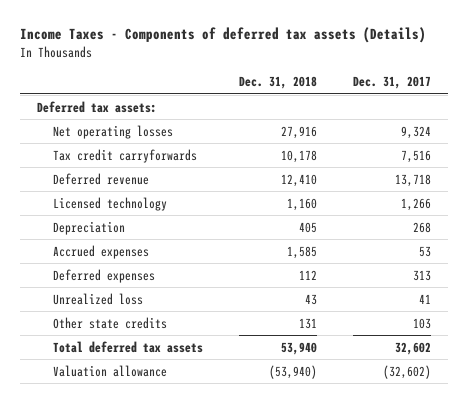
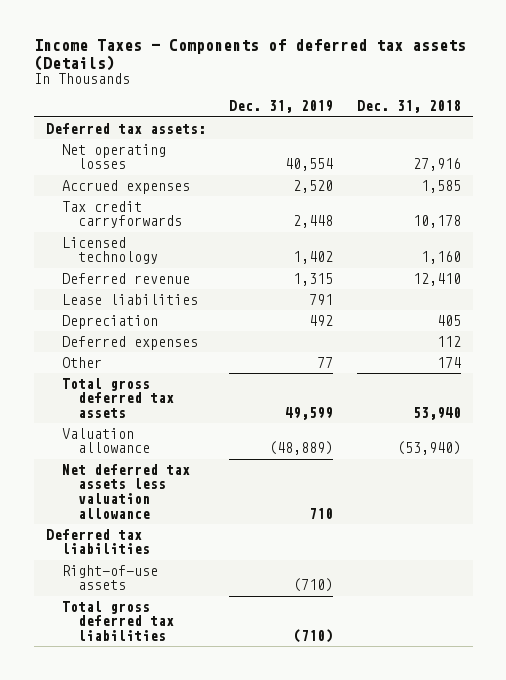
- | Dec. 31, 2018 | Dec. 31, 2017
+ | Dec. 31, 2019 | Dec. 31, 2018
moved up: Accrued expenses | 2,520 | 1,585
moved down: Deferred revenue | 1,315 | 12,410
+ Lease liabilities | 791 |
- Unrealized loss | 43 | 41
- Other state credits | 131 | 103
- Total deferred tax assets | 53,940 | 32,602
+ Other | 77 | 174
+ Total gross deferred tax assets | 49,599 | 53,940
+ Net deferred tax assets less valuation allowance | 710 |
+ Deferred tax liabilities
+ Right-of-use assets | (710) |
+ Total gross deferred tax liabilities | (710) |

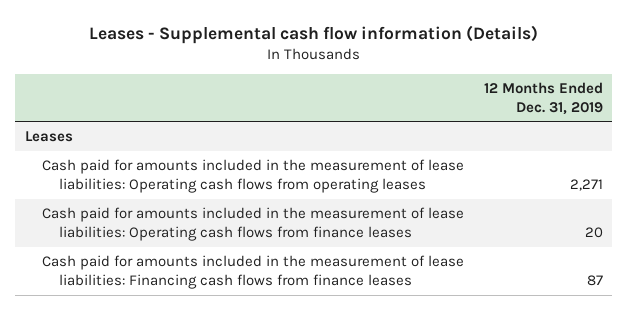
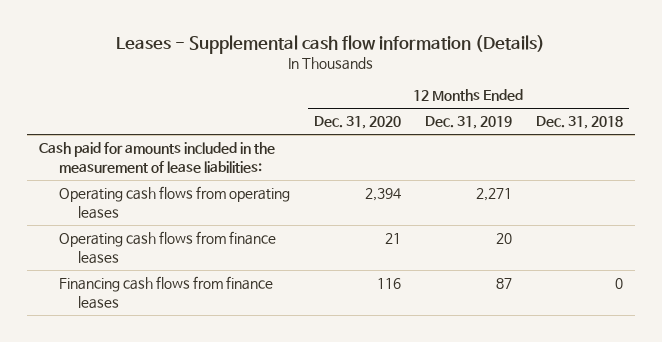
- | 12 Months Ended Dec. 31, 2019
+ | 12 Months Ended Dec. 31, 2020 | 12 Months Ended Dec. 31, 2019 | 12 Months Ended Dec. 31, 2018
- Leases
- Cash paid for amounts included in the measurement of lease liabilities: Operating cash flows from operating leases | 2,271
- Cash paid for amounts included in the measurement of lease liabilities: Operating cash flows from finance leases | 20
- Cash paid for amounts included in the measurement of lease liabilities: Financing cash flows from finance leases | 87
+ Cash paid for amounts included in the measurement of lease liabilities:
+ Operating cash flows from operating leases | 2,394 | 2,271 |
+ Operating cash flows from finance leases | 21 | 20 |
+ Financing cash flows from finance leases | 116 | 87 | 0

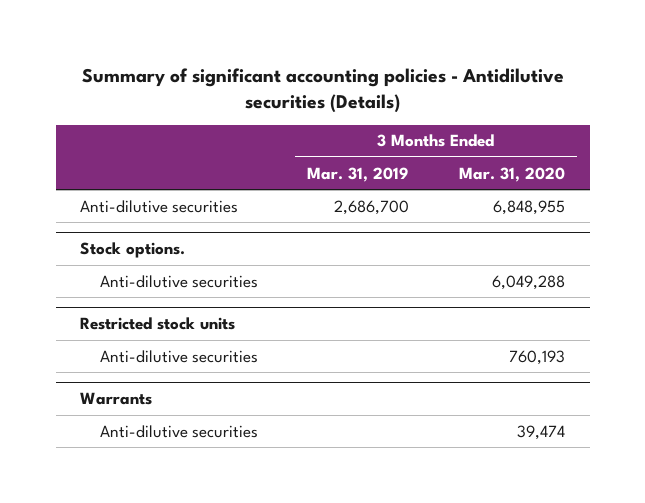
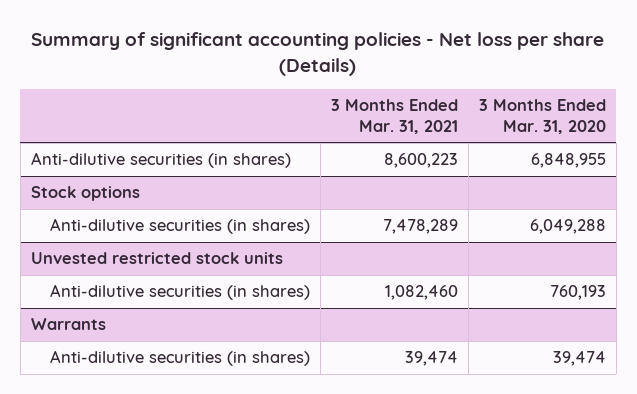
- Summary of significant accounting policies - Antidilutive securities (Details)
+ Summary of significant accounting policies - Net loss per share (Details)
- | 3 Months Ended Mar. 31, 2019 | 3 Months Ended Mar. 31, 2020
+ | 3 Months Ended Mar. 31, 2021 | 3 Months Ended Mar. 31, 2020
- Anti-dilutive securities | 2,686,700 | 6,848,955
- Stock options.
- Anti-dilutive securities | | 6,049,288
- Restricted stock units
- Anti-dilutive securities | | 760,193
+ Anti-dilutive securities (in shares) | 8,600,223 | 6,848,955
+ Stock options
+ Anti-dilutive securities (in shares) | 7,478,289 | 6,049,288
+ Unvested restricted stock units
+ Anti-dilutive securities (in shares) | 1,082,460 | 760,193
@ Warrants
- Anti-dilutive securities | | 39,474
+ Anti-dilutive securities (in shares) | 39,474 | 39,474

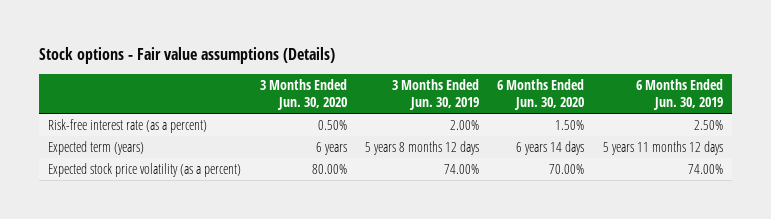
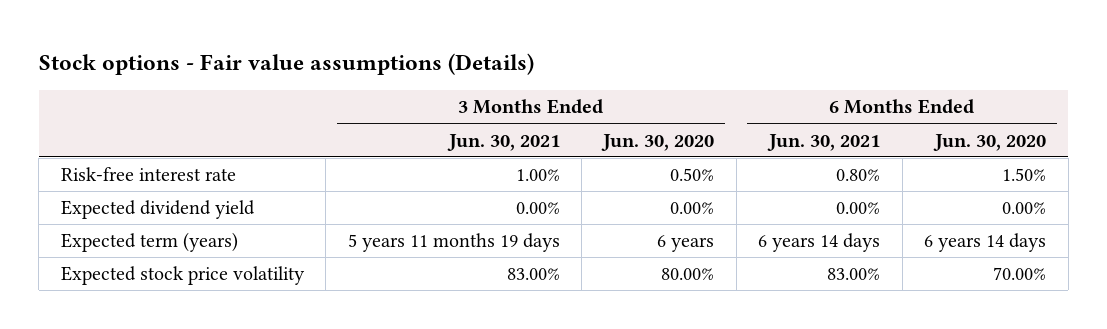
- | 3 Months Ended Jun. 30, 2020 | 3 Months Ended Jun. 30, 2019 | 6 Months Ended Jun. 30, 2020 | 6 Months Ended Jun. 30, 2019
+ | 3 Months Ended Jun. 30, 2021 | 3 Months Ended Jun. 30, 2020 | 6 Months Ended Jun. 30, 2021 | 6 Months Ended Jun. 30, 2020
- Risk-free interest rate (as a percent) | 0.50% | 2.00% | 1.50% | 2.50%
+ Risk-free interest rate | 1.00% | 0.50% | 0.80% | 1.50%
+ Expected dividend yield | 0.00% | 0.00% | 0.00% | 0.00%
- Expected stock price volatility (as a percent) | 80.00% | 74.00% | 70.00% | 74.00%
+ Expected stock price volatility | 83.00% | 80.00% | 83.00% | 70.00%

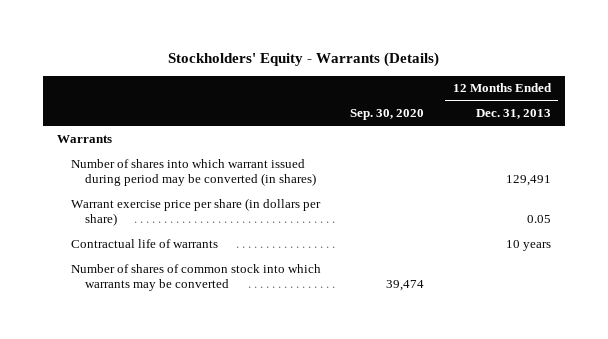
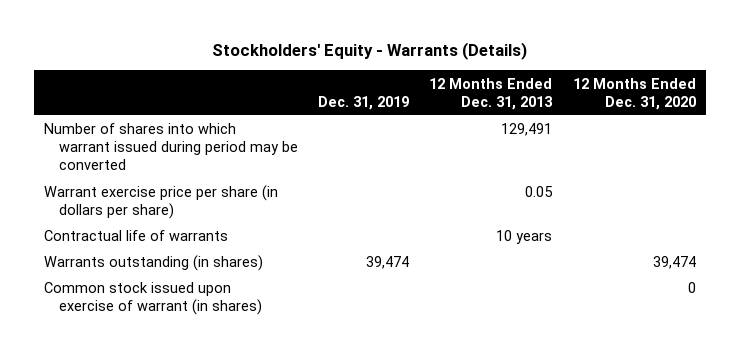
- | Sep. 30, 2020 | 12 Months Ended Dec. 31, 2013
+ | Dec. 31, 2019 | 12 Months Ended Dec. 31, 2013 | 12 Months Ended Dec. 31, 2020
- Warrants
- Number of shares into which warrant issued during period may be converted (in shares) | | 129,491
+ Number of shares into which warrant issued during period may be converted | | 129,491 |
- Number of shares of common stock into which warrants may be converted | 39,474 |
+ Warrants outstanding (in shares) | 39,474 | | 39,474
+ Common stock issued upon exercise of warrant (in shares) | | | 0

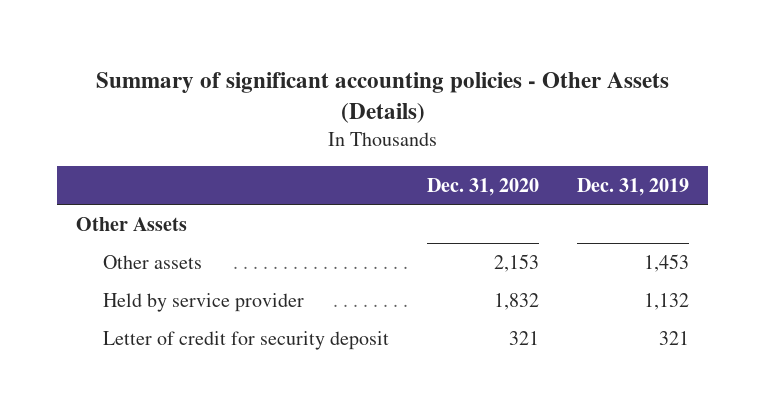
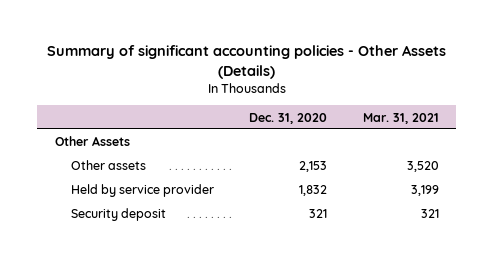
- | Dec. 31, 2020 | Dec. 31, 2019
+ | Dec. 31, 2020 | Mar. 31, 2021
- Letter of credit for security deposit | 321 | 321
+ Security deposit | 321 | 321

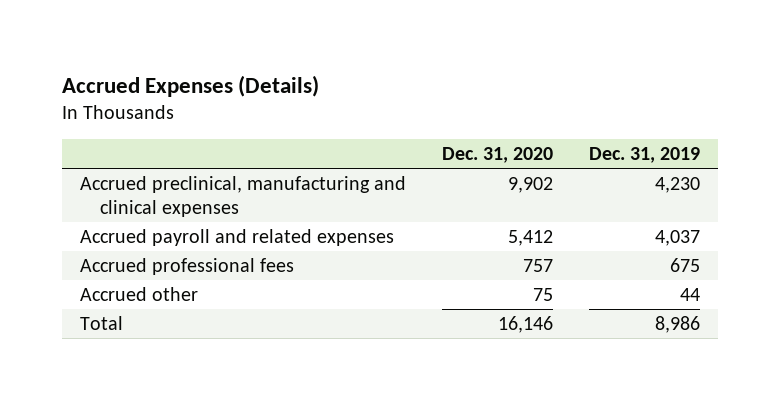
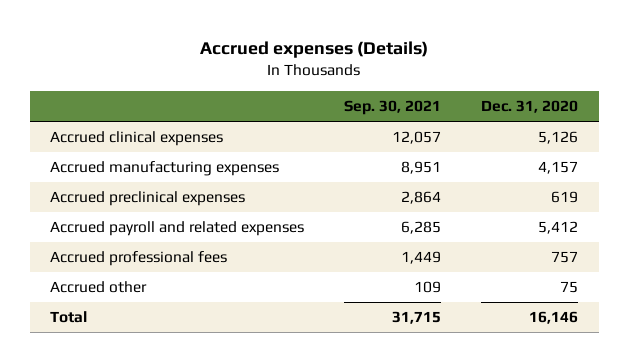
- Accrued Expenses (Details)
+ Accrued expenses (Details)
- | Dec. 31, 2020 | Dec. 31, 2019
+ | Sep. 30, 2021 | Dec. 31, 2020
- Accrued preclinical, manufacturing and clinical expenses | 9,902 | 4,230
+ Accrued clinical expenses | 12,057 | 5,126
+ Accrued manufacturing expenses | 8,951 | 4,157
+ Accrued preclinical expenses | 2,864 | 619

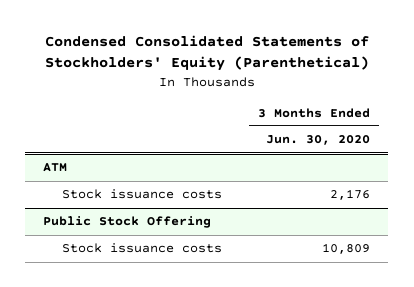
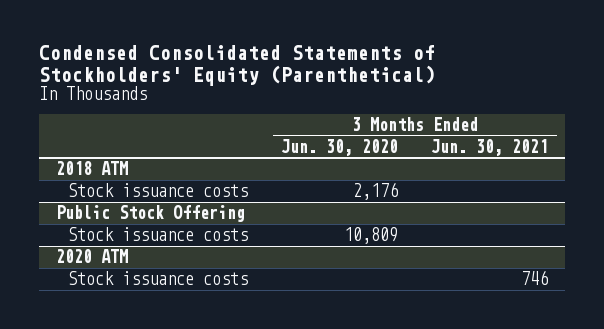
- | 3 Months Ended Jun. 30, 2020
+ | 3 Months Ended Jun. 30, 2020 | 3 Months Ended Jun. 30, 2021
- ATM
+ 2018 ATM
+ 2020 ATM
+ Stock issuance costs | | 746

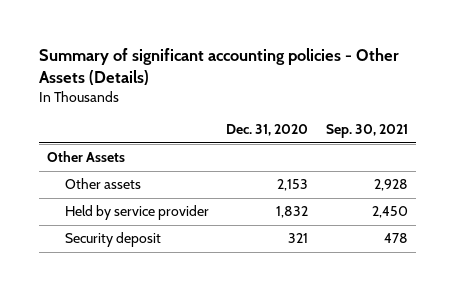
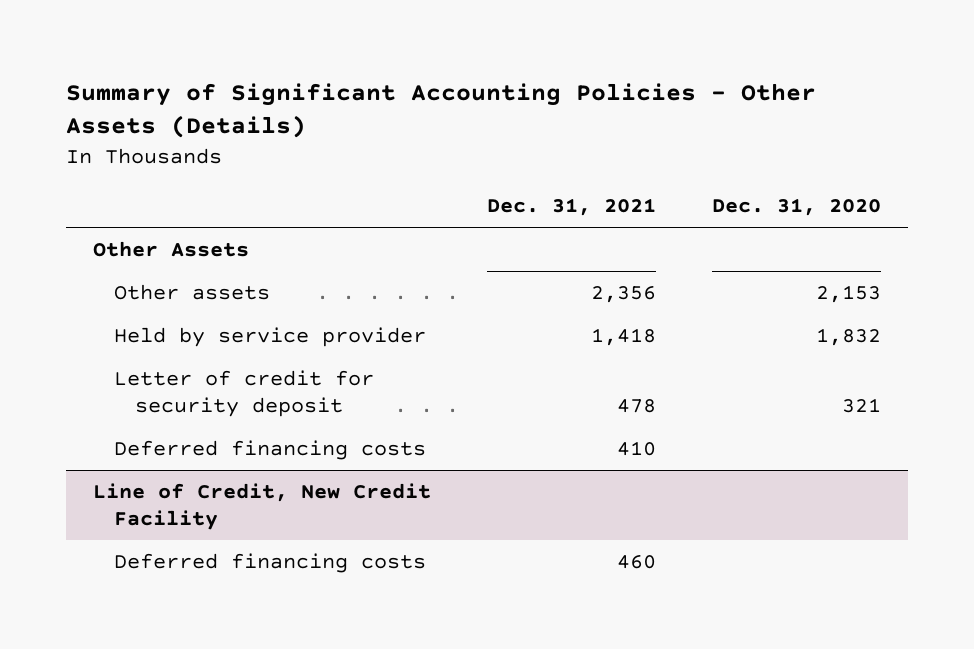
- Summary of significant accounting policies - Other Assets (Details)
+ Summary of Significant Accounting Policies - Other Assets (Details)
- | Dec. 31, 2020 | Sep. 30, 2021
+ | Dec. 31, 2021 | Dec. 31, 2020
- Security deposit | 321 | 478
+ Letter of credit for security deposit | 478 | 321
+ Deferred financing costs | 410 |
+ Line of Credit, New Credit Facility
+ Deferred financing costs | 460 |

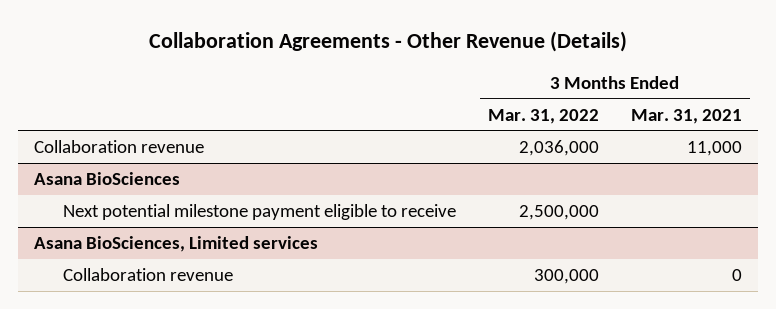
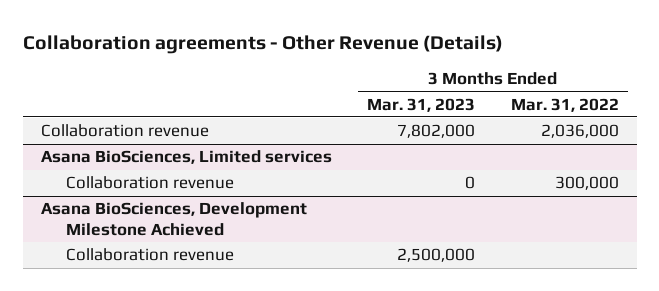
- Collaboration Agreements - Other Revenue (Details)
+ Collaboration agreements - Other Revenue (Details)
- | 3 Months Ended Mar. 31, 2022 | 3 Months Ended Mar. 31, 2021
+ | 3 Months Ended Mar. 31, 2023 | 3 Months Ended Mar. 31, 2022
- Asana BioSciences
- Next potential milestone payment eligible to receive | 2,500,000 |
+ Asana BioSciences, Development Milestone Achieved
+ Collaboration revenue | 2,500,000 |

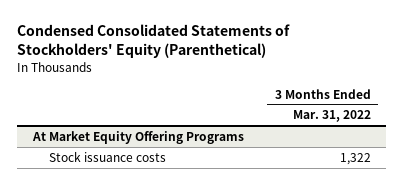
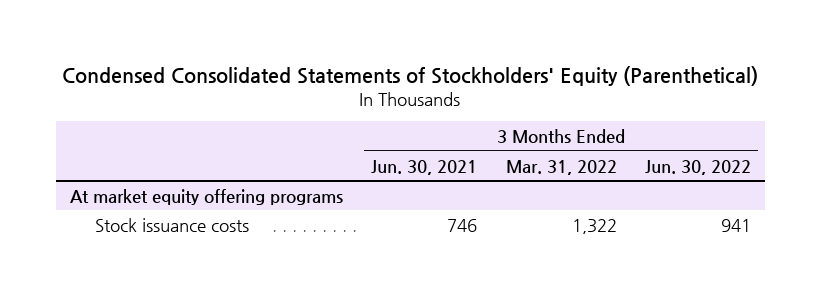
- | 3 Months Ended Mar. 31, 2022
+ | 3 Months Ended Jun. 30, 2021 | 3 Months Ended Mar. 31, 2022 | 3 Months Ended Jun. 30, 2022
- At Market Equity Offering Programs
+ At market equity offering programs

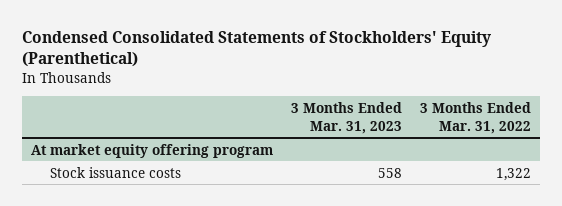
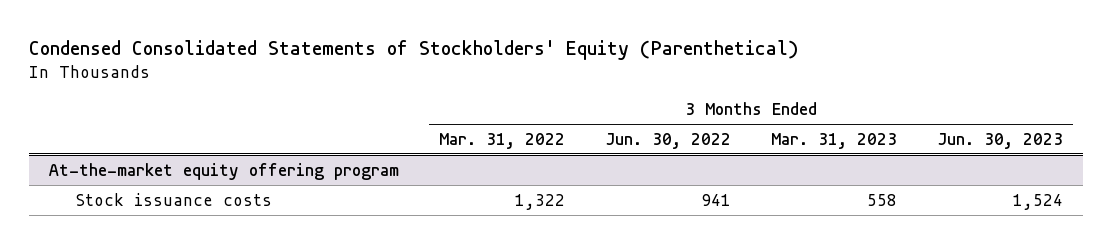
- | 3 Months Ended Mar. 31, 2023 | 3 Months Ended Mar. 31, 2022
+ | 3 Months Ended Mar. 31, 2022 | 3 Months Ended Jun. 30, 2022 | 3 Months Ended Mar. 31, 2023 | 3 Months Ended Jun. 30, 2023
- At market equity offering program
+ At-the-market equity offering program

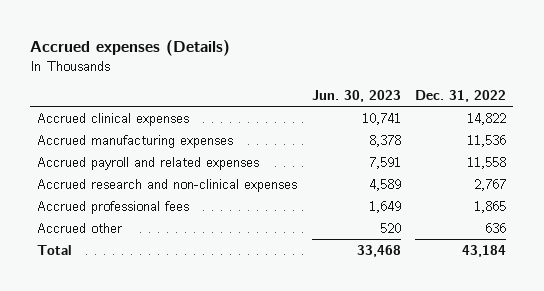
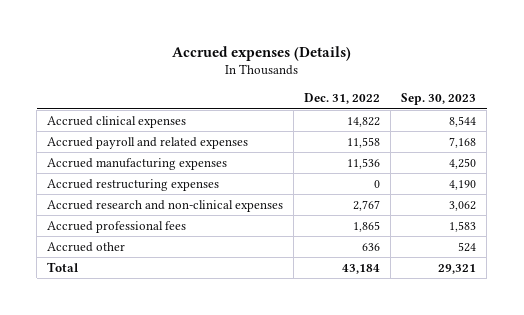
- | Jun. 30, 2023 | Dec. 31, 2022
+ | Dec. 31, 2022 | Sep. 30, 2023
moved down: Accrued manufacturing expenses | 11,536 | 4,250
+ Accrued restructuring expenses | 0 | 4,190

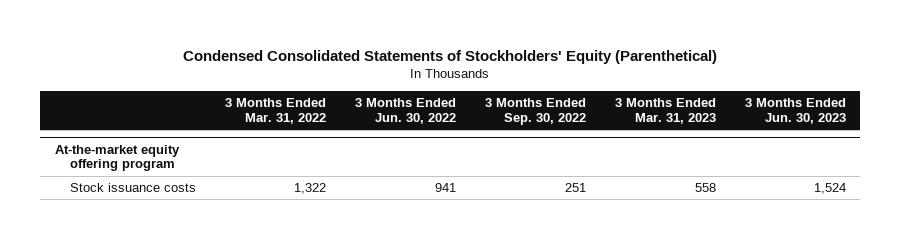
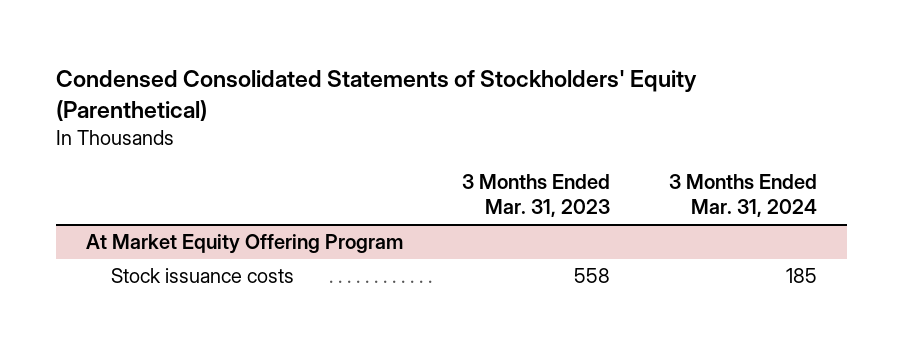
- | 3 Months Ended Mar. 31, 2022 | 3 Months Ended Jun. 30, 2022 | 3 Months Ended Sep. 30, 2022 | 3 Months Ended Mar. 31, 2023 | 3 Months Ended Jun. 30, 2023
+ | 3 Months Ended Mar. 31, 2023 | 3 Months Ended Mar. 31, 2024
- At-the-market equity offering program
+ At Market Equity Offering Program

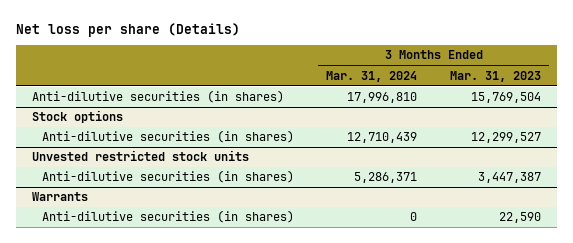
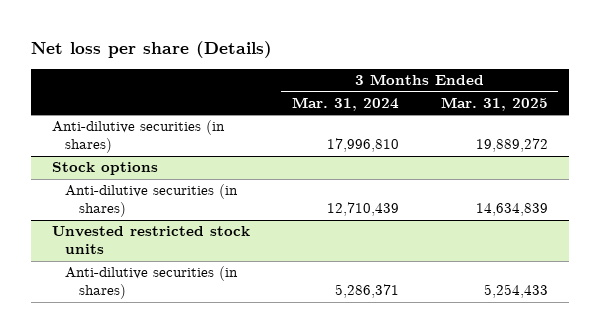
- | 3 Months Ended Mar. 31, 2024 | 3 Months Ended Mar. 31, 2023
+ | 3 Months Ended Mar. 31, 2024 | 3 Months Ended Mar. 31, 2025
- Warrants
- Anti-dilutive securities (in shares) | 0 | 22,590

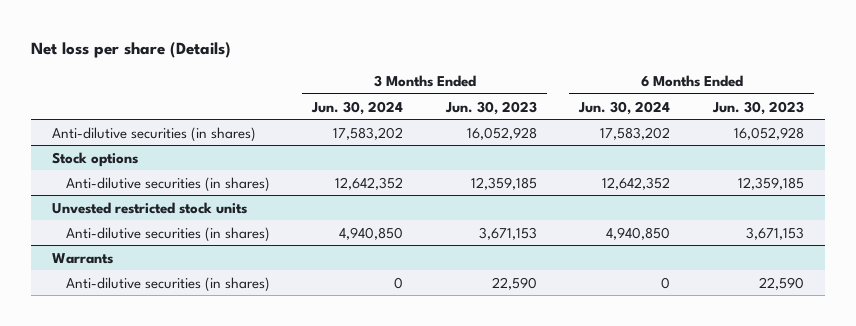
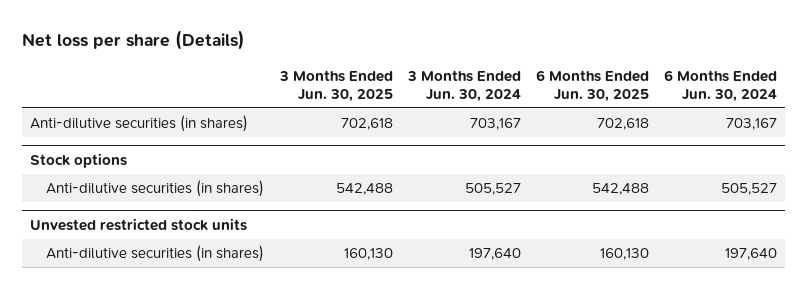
- | 3 Months Ended Jun. 30, 2024 | 3 Months Ended Jun. 30, 2023 | 6 Months Ended Jun. 30, 2024 | 6 Months Ended Jun. 30, 2023
+ | 3 Months Ended Jun. 30, 2025 | 3 Months Ended Jun. 30, 2024 | 6 Months Ended Jun. 30, 2025 | 6 Months Ended Jun. 30, 2024
- Anti-dilutive securities (in shares) | 17,583,202 | 16,052,928 | 17,583,202 | 16,052,928
+ Anti-dilutive securities (in shares) | 702,618 | 703,167 | 702,618 | 703,167
@ Stock options
- Anti-dilutive securities (in shares) | 12,642,352 | 12,359,185 | 12,642,352 | 12,359,185
+ Anti-dilutive securities (in shares) | 542,488 | 505,527 | 542,488 | 505,527
@ Unvested restricted stock units
- Anti-dilutive securities (in shares) | 4,940,850 | 3,671,153 | 4,940,850 | 3,671,153
- Warrants
- Anti-dilutive securities (in shares) | 0 | 22,590 | 0 | 22,590
@ Unvested restricted stock units
+ Anti-dilutive securities (in shares) | 160,130 | 197,640 | 160,130 | 197,640

